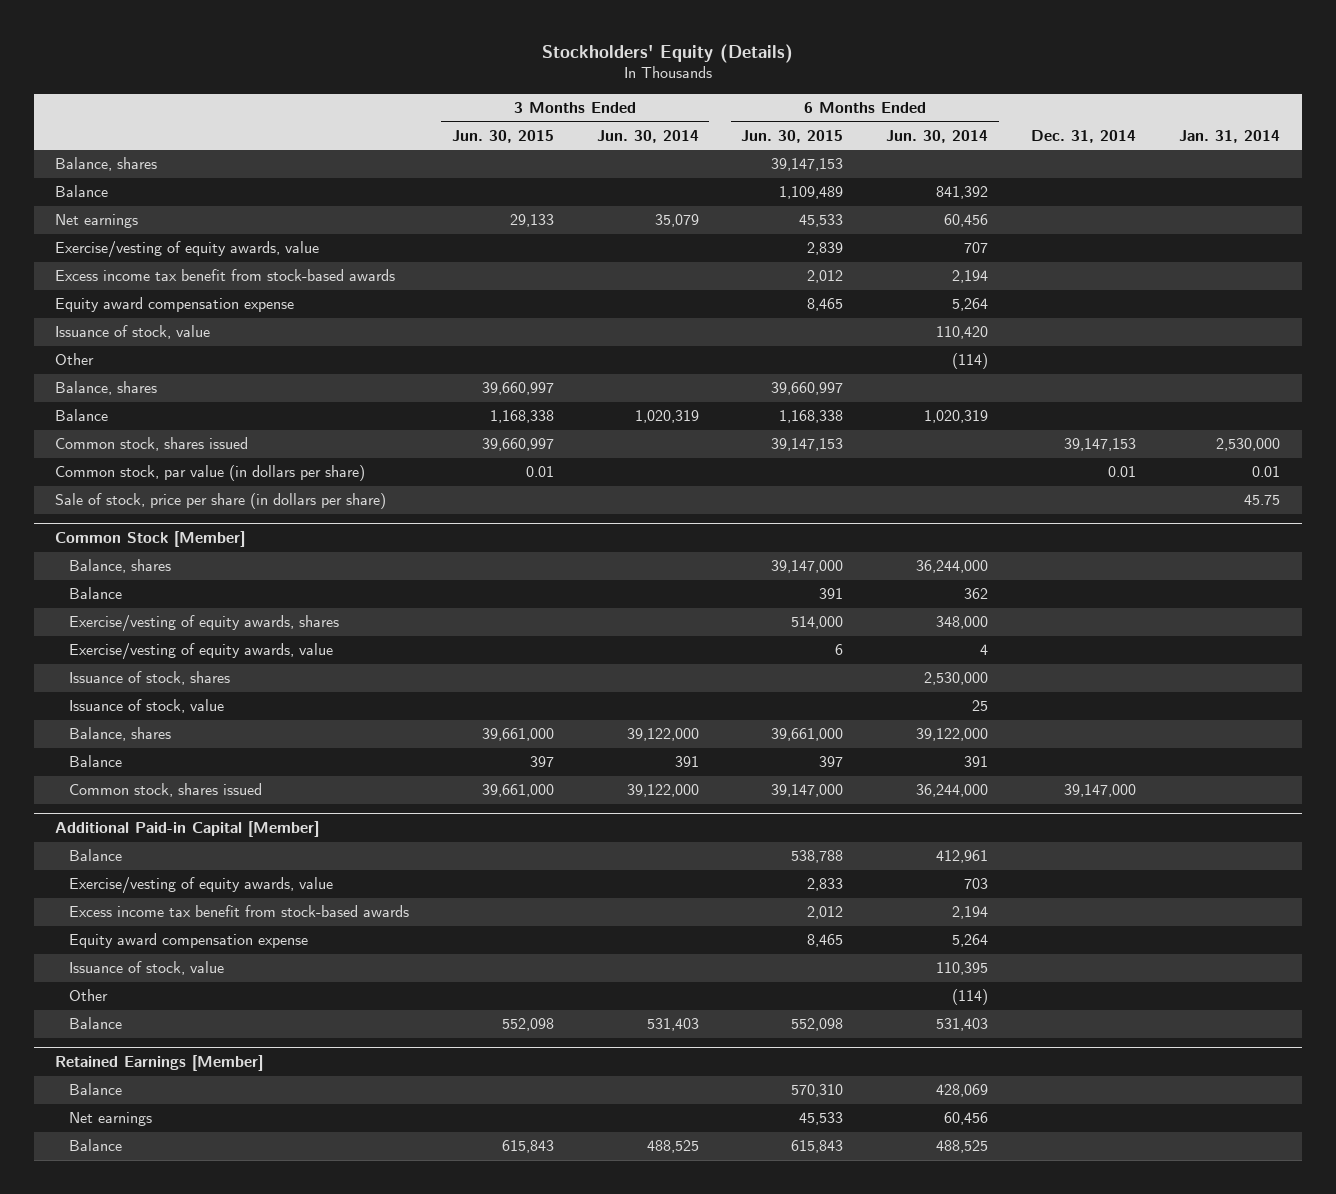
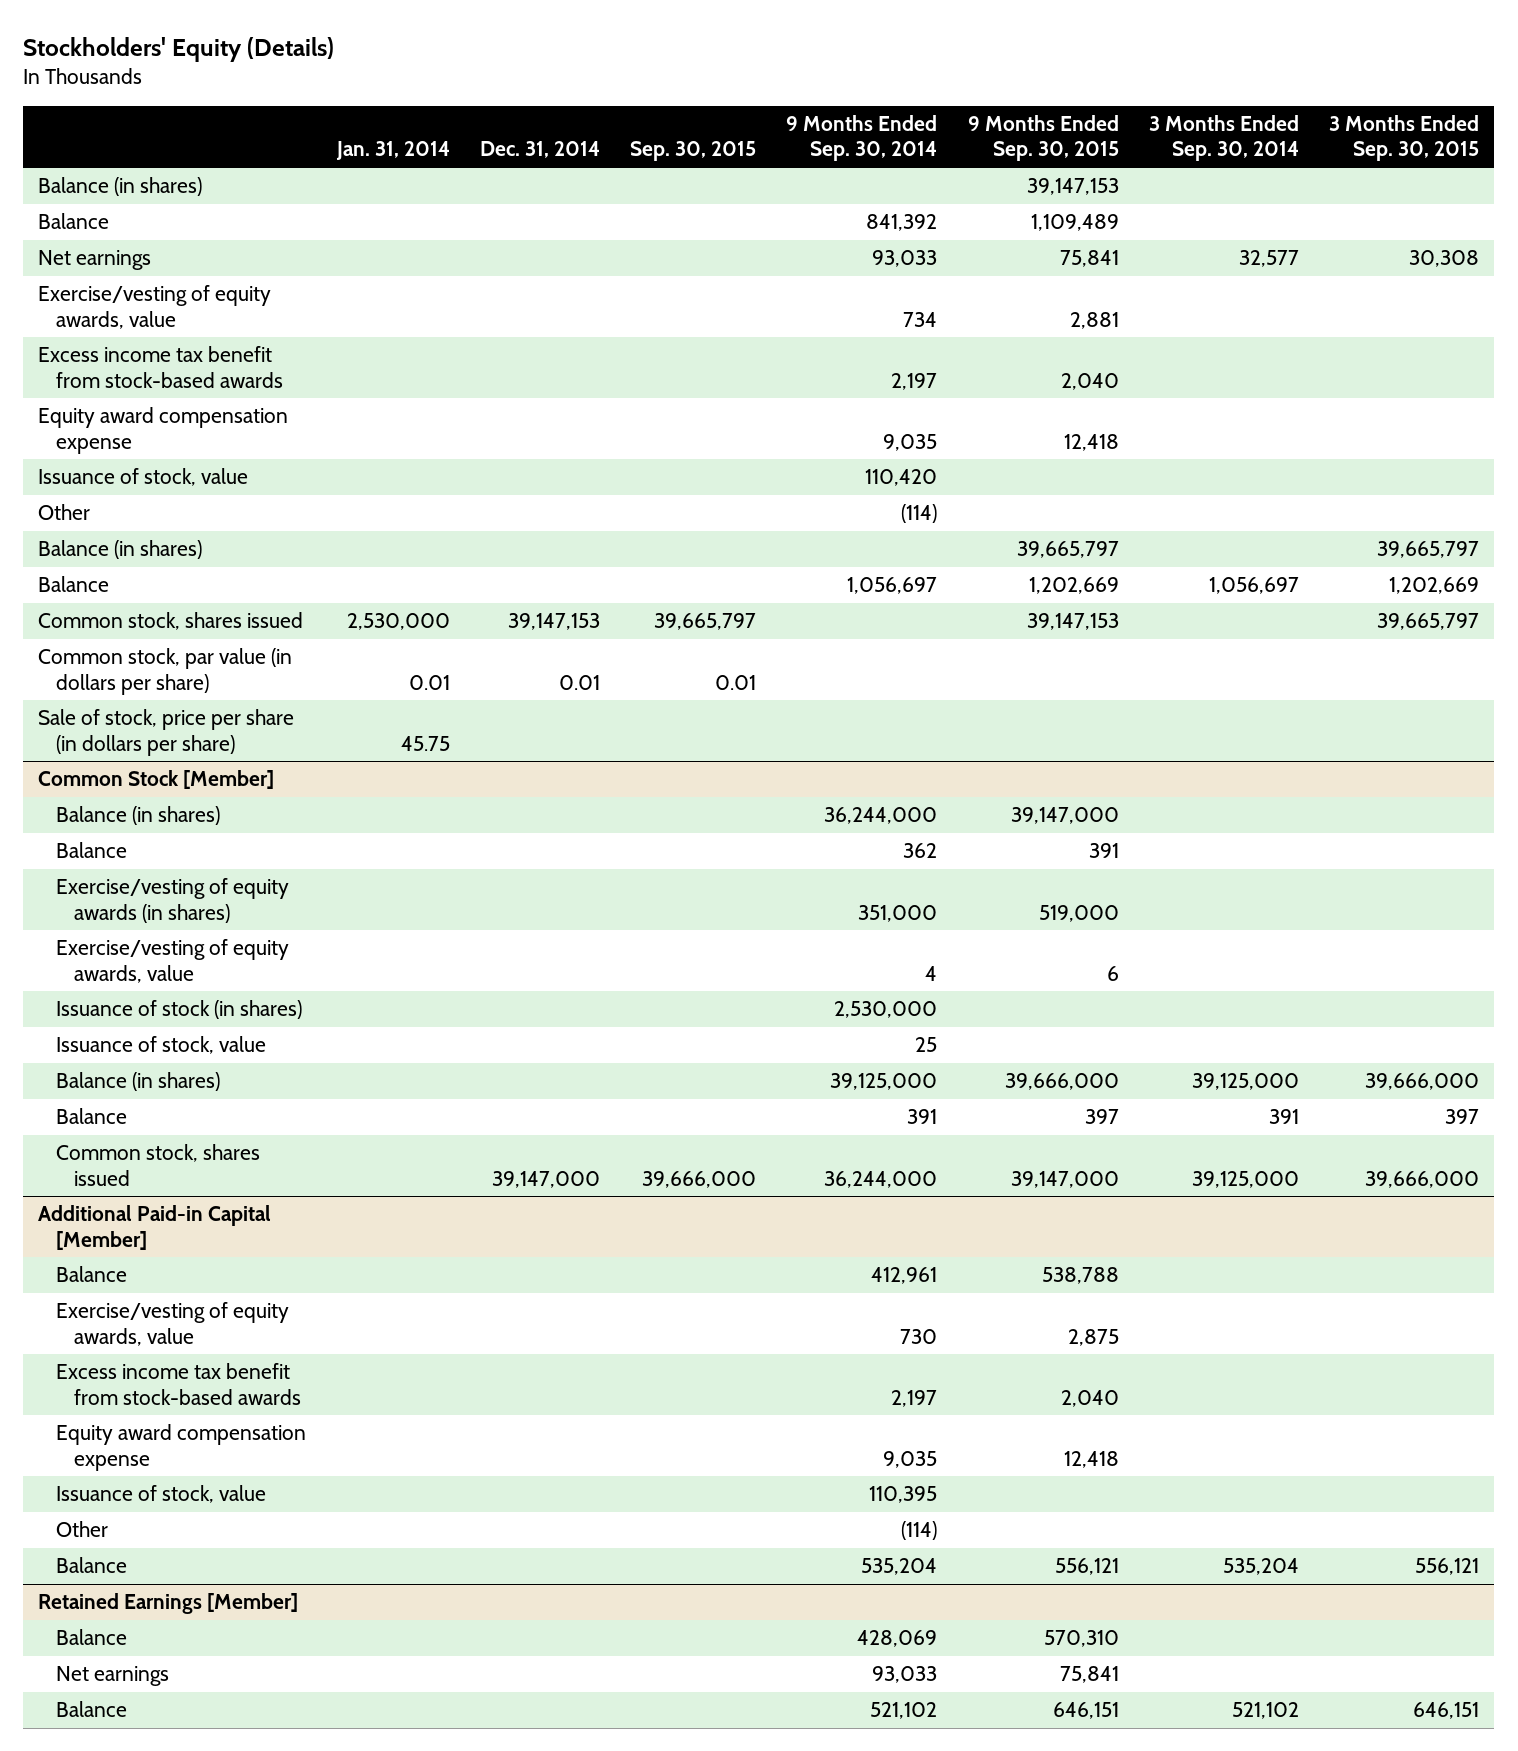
- | 3 Months Ended Jun. 30, 2015 | 3 Months Ended Jun. 30, 2014 | 6 Months Ended Jun. 30, 2015 | 6 Months Ended Jun. 30, 2014 | Dec. 31, 2014 | Jan. 31, 2014
+ | Jan. 31, 2014 | Dec. 31, 2014 | Sep. 30, 2015 | 9 Months Ended Sep. 30, 2014 | 9 Months Ended Sep. 30, 2015 | 3 Months Ended Sep. 30, 2014 | 3 Months Ended Sep. 30, 2015
- Balance, shares | | | 39,147,153 | | |
+ Balance (in shares) | | | | | 39,147,153 | |
- Balance, shares | 39,660,997 | | 39,660,997 | | |
+ Balance (in shares) | | | | | 39,665,797 | | 39,665,797
@ Common Stock [Member]
- Balance, shares | | | 39,147,000 | 36,244,000 | |
+ Balance (in shares) | | | | 36,244,000 | 39,147,000 | |
- Exercise/vesting of equity awards, shares | | | 514,000 | 348,000 | |
+ Exercise/vesting of equity awards (in shares) | | | | 351,000 | 519,000 | |
- Issuance of stock, shares | | | | 2,530,000 | |
+ Issuance of stock (in shares) | | | | 2,530,000 | | |
- Balance, shares | 39,661,000 | 39,122,000 | 39,661,000 | 39,122,000 | |
+ Balance (in shares) | | | | 39,125,000 | 39,666,000 | 39,125,000 | 39,666,000

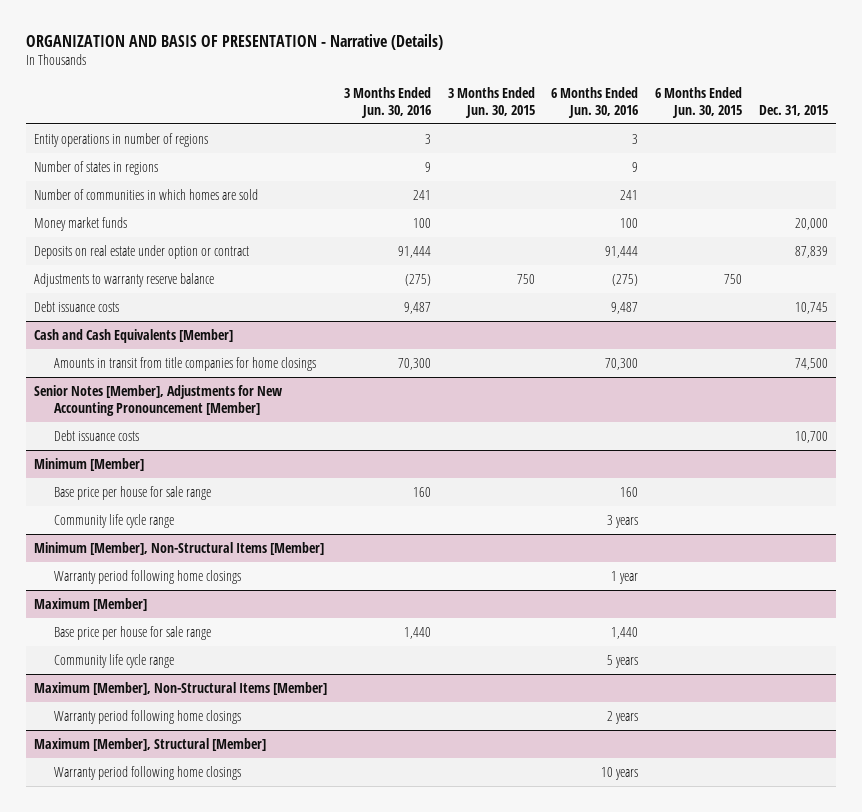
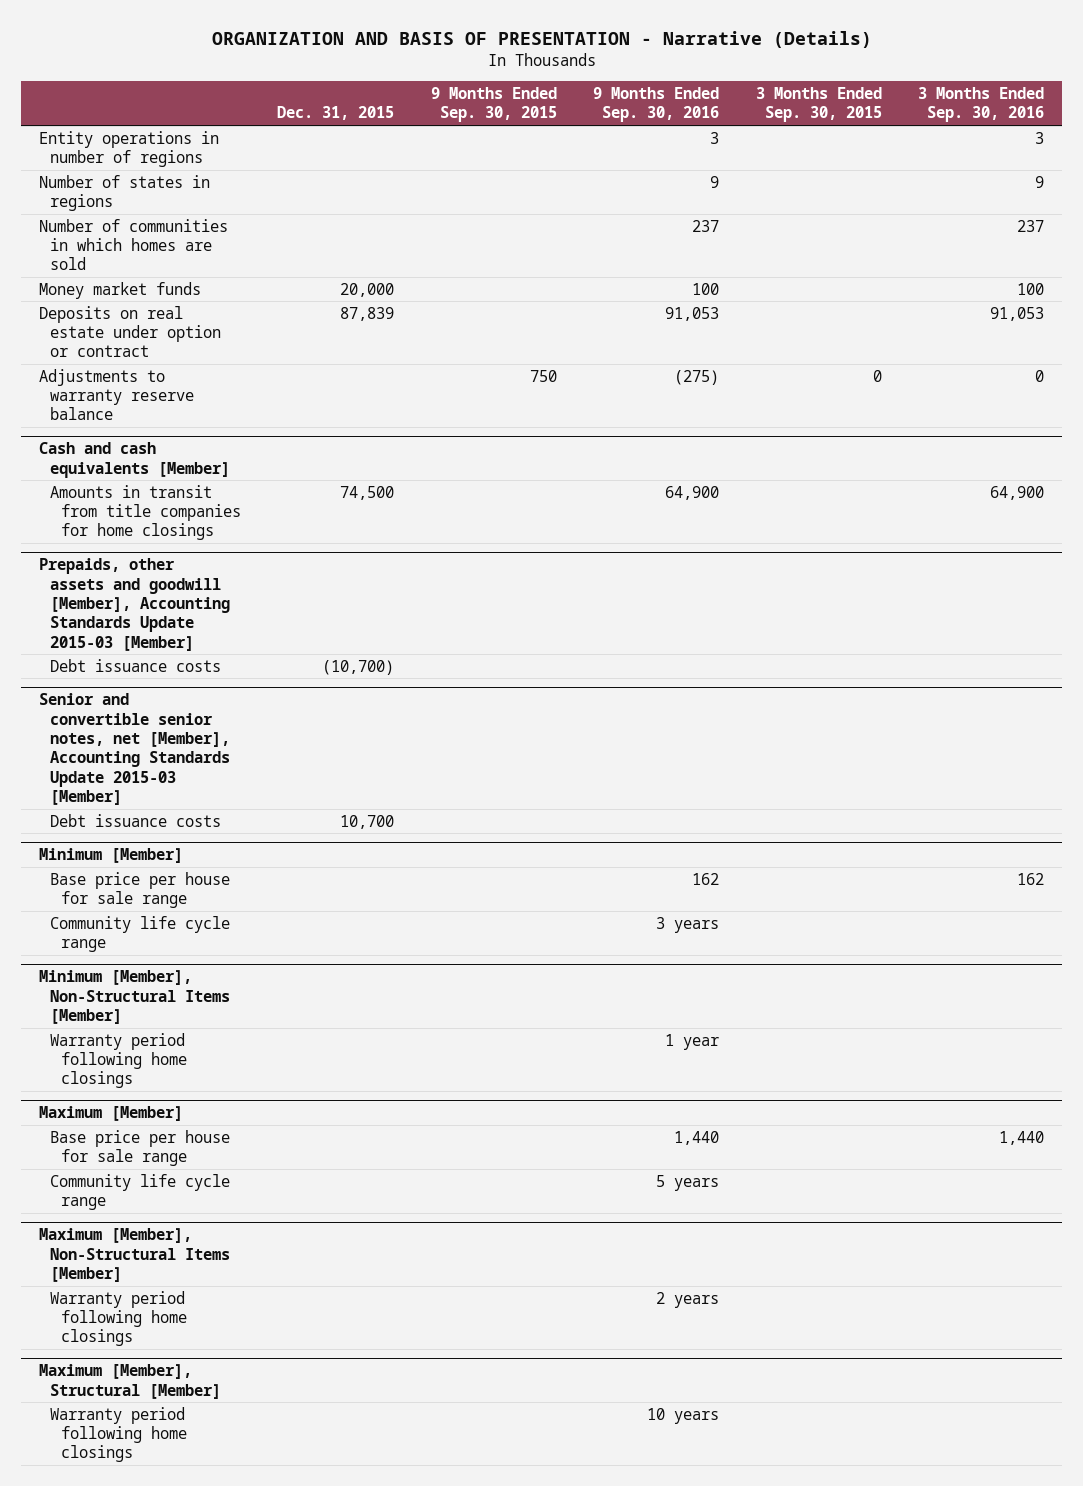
- | 3 Months Ended Jun. 30, 2016 | 3 Months Ended Jun. 30, 2015 | 6 Months Ended Jun. 30, 2016 | 6 Months Ended Jun. 30, 2015 | Dec. 31, 2015
+ | Dec. 31, 2015 | 9 Months Ended Sep. 30, 2015 | 9 Months Ended Sep. 30, 2016 | 3 Months Ended Sep. 30, 2015 | 3 Months Ended Sep. 30, 2016
- Debt issuance costs | 9,487 | | 9,487 | | 10,745
- Cash and Cash Equivalents [Member]
+ Cash and cash equivalents [Member]
- Senior Notes [Member], Adjustments for New Accounting Pronouncement [Member]
+ Prepaids, other assets and goodwill [Member], Accounting Standards Update 2015-03 [Member]
+ Debt issuance costs | (10,700) | | | |
+ Senior and convertible senior notes, net [Member], Accounting Standards Update 2015-03 [Member]

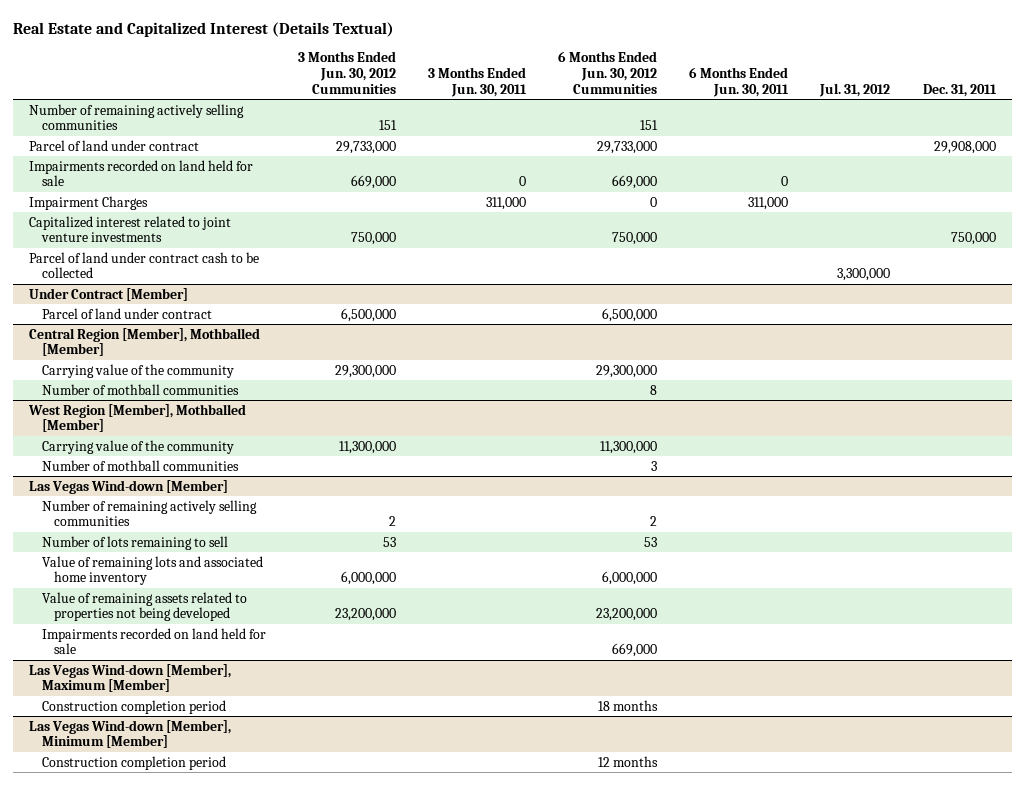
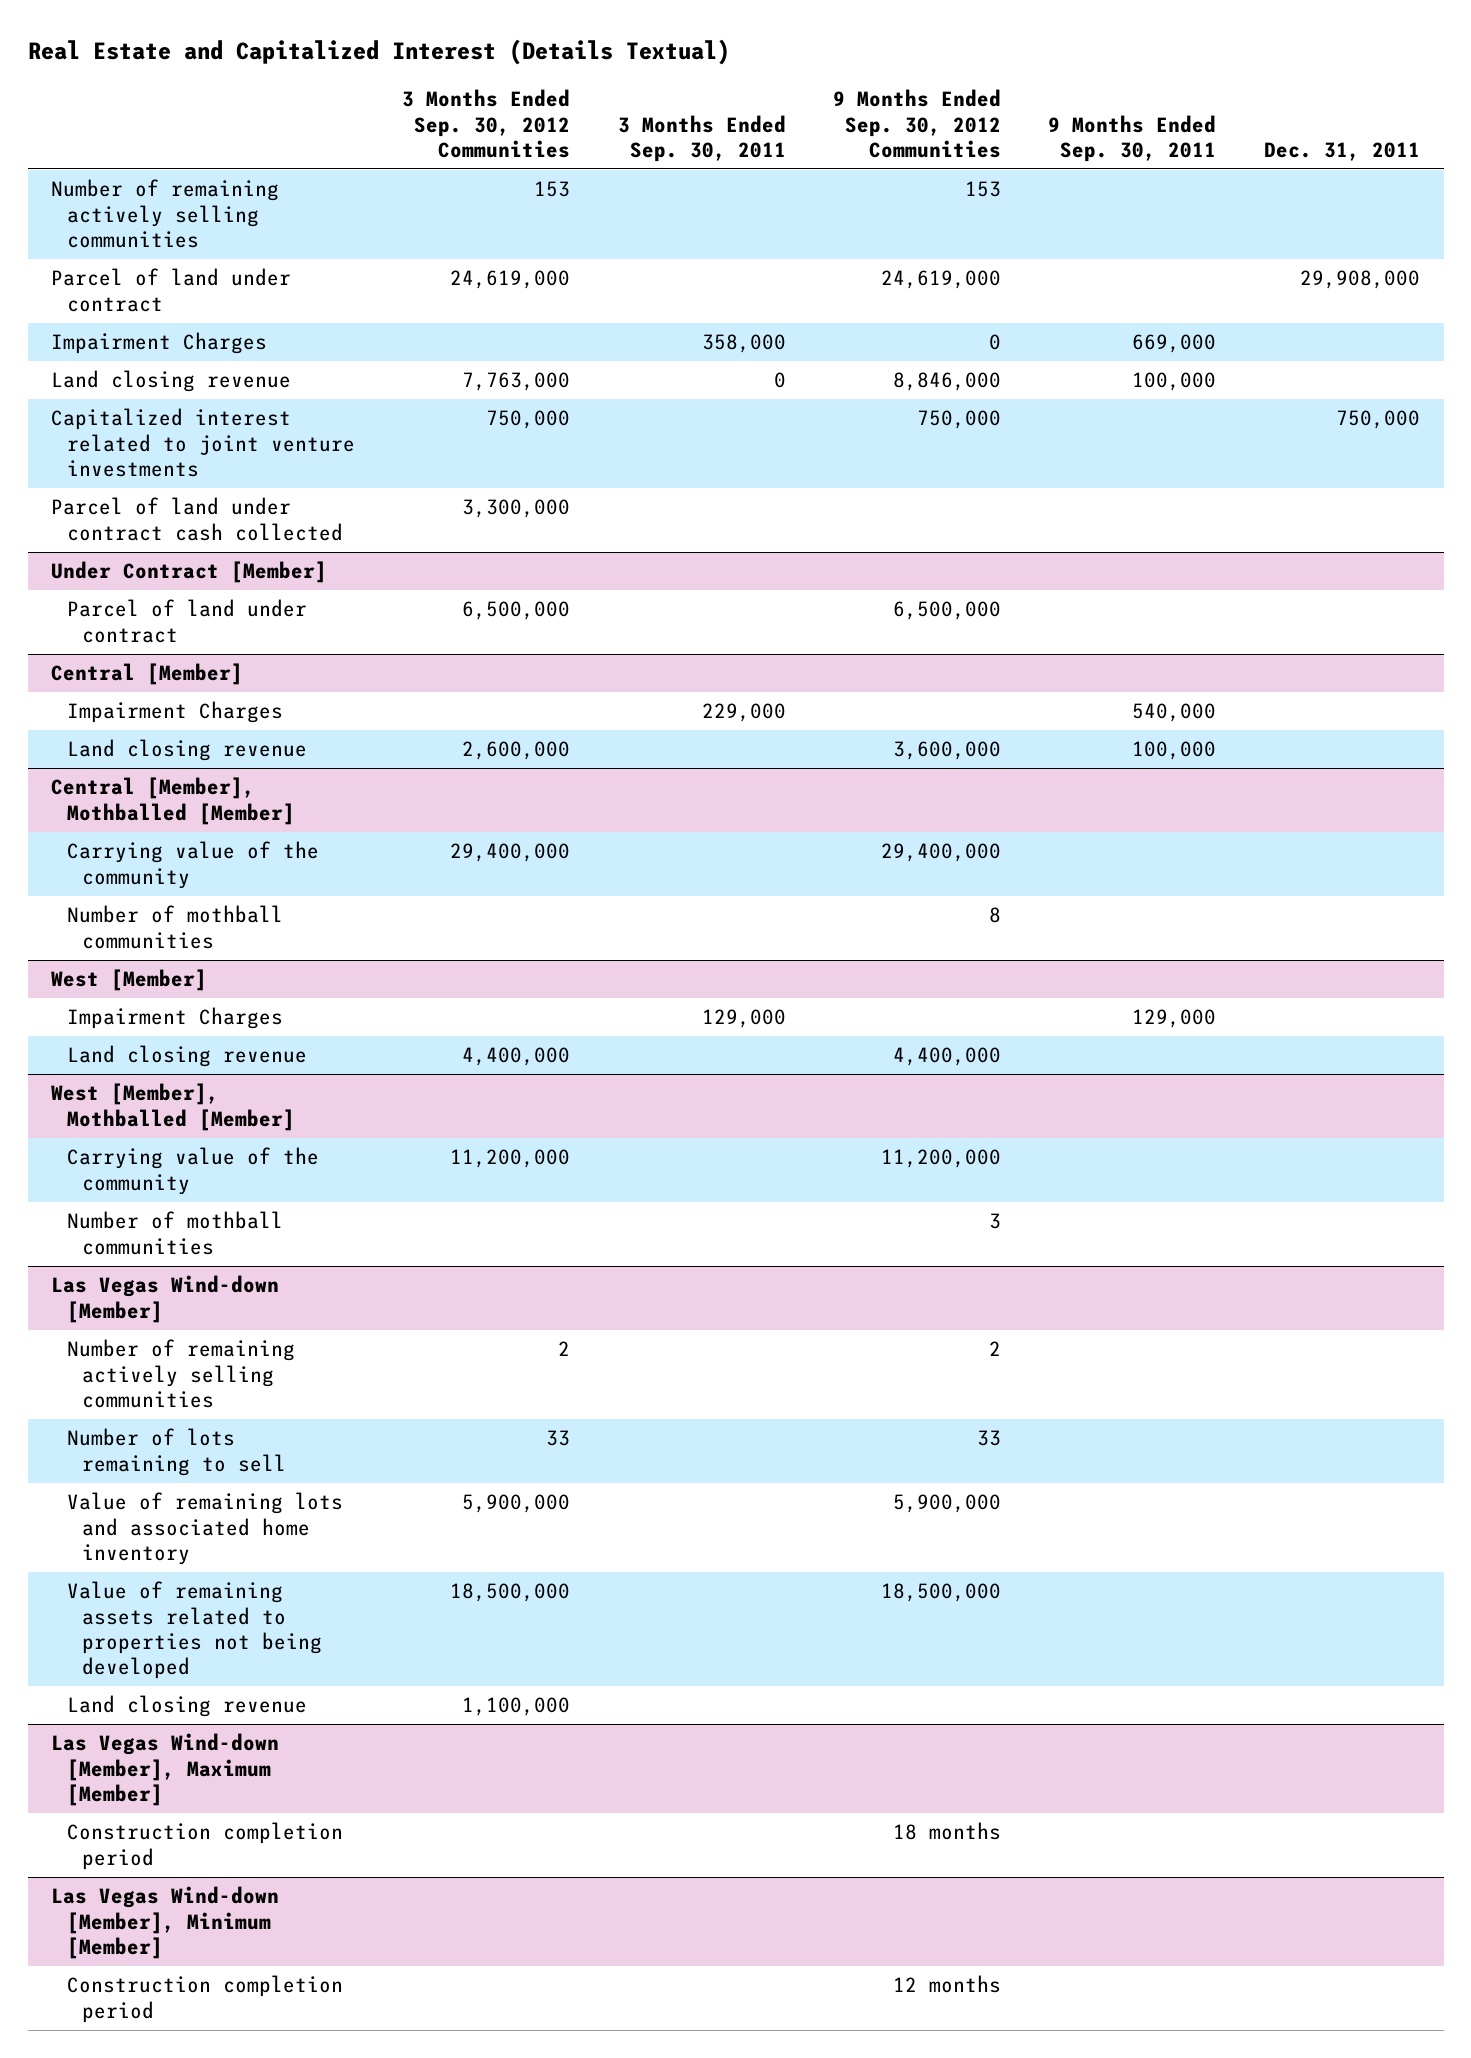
- | 3 Months Ended Jun. 30, 2012 Cummunities | 3 Months Ended Jun. 30, 2011 | 6 Months Ended Jun. 30, 2012 Cummunities | 6 Months Ended Jun. 30, 2011 | Jul. 31, 2012 | Dec. 31, 2011
+ | 3 Months Ended Sep. 30, 2012 Communities | 3 Months Ended Sep. 30, 2011 | 9 Months Ended Sep. 30, 2012 Communities | 9 Months Ended Sep. 30, 2011 | Dec. 31, 2011
- Impairments recorded on land held for sale | 669,000 | 0 | 669,000 | 0 | |
+ Land closing revenue | 7,763,000 | 0 | 8,846,000 | 100,000 |
- Parcel of land under contract cash to be collected | | | | | 3,300,000 |
+ Parcel of land under contract cash collected | 3,300,000 | | | |
- Central Region [Member], Mothballed [Member]
+ Central [Member]
+ Impairment Charges | | 229,000 | | 540,000 |
+ Land closing revenue | 2,600,000 | | 3,600,000 | 100,000 |
+ Central [Member], Mothballed [Member]
- West Region [Member], Mothballed [Member]
+ West [Member]
+ Impairment Charges | | 129,000 | | 129,000 |
+ Land closing revenue | 4,400,000 | | 4,400,000 | |
+ West [Member], Mothballed [Member]
@ Las Vegas Wind-down [Member]
- Impairments recorded on land held for sale | | | 669,000 | | |
+ Land closing revenue | 1,100,000 | | | |

